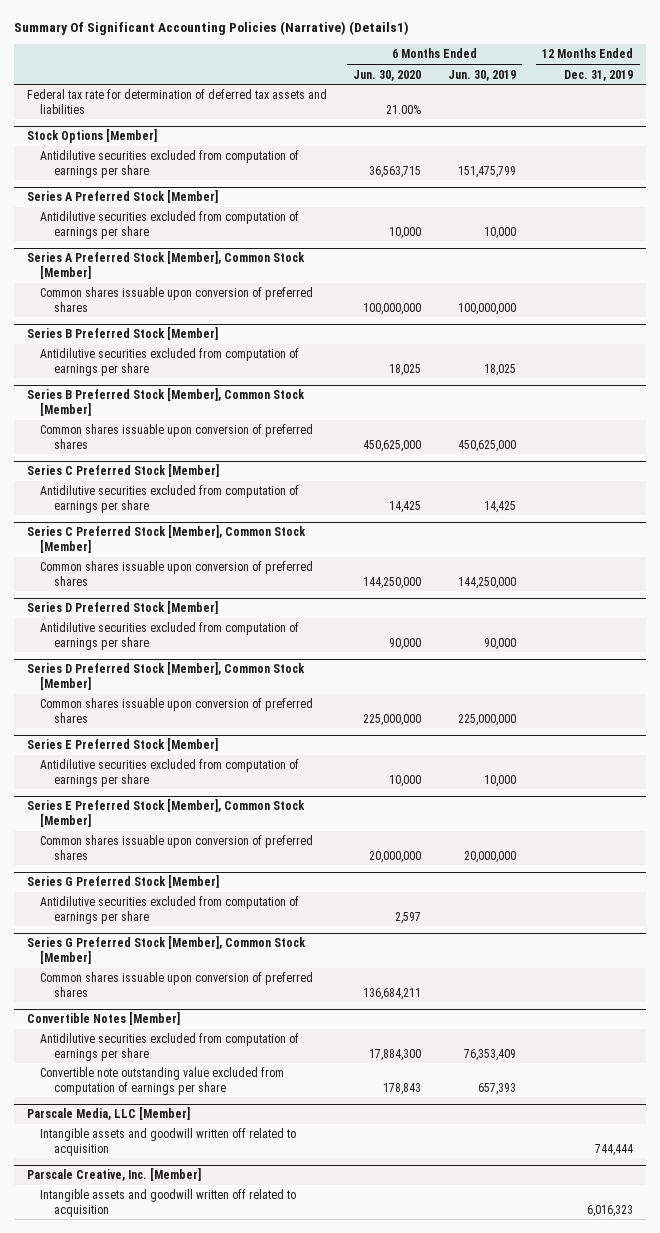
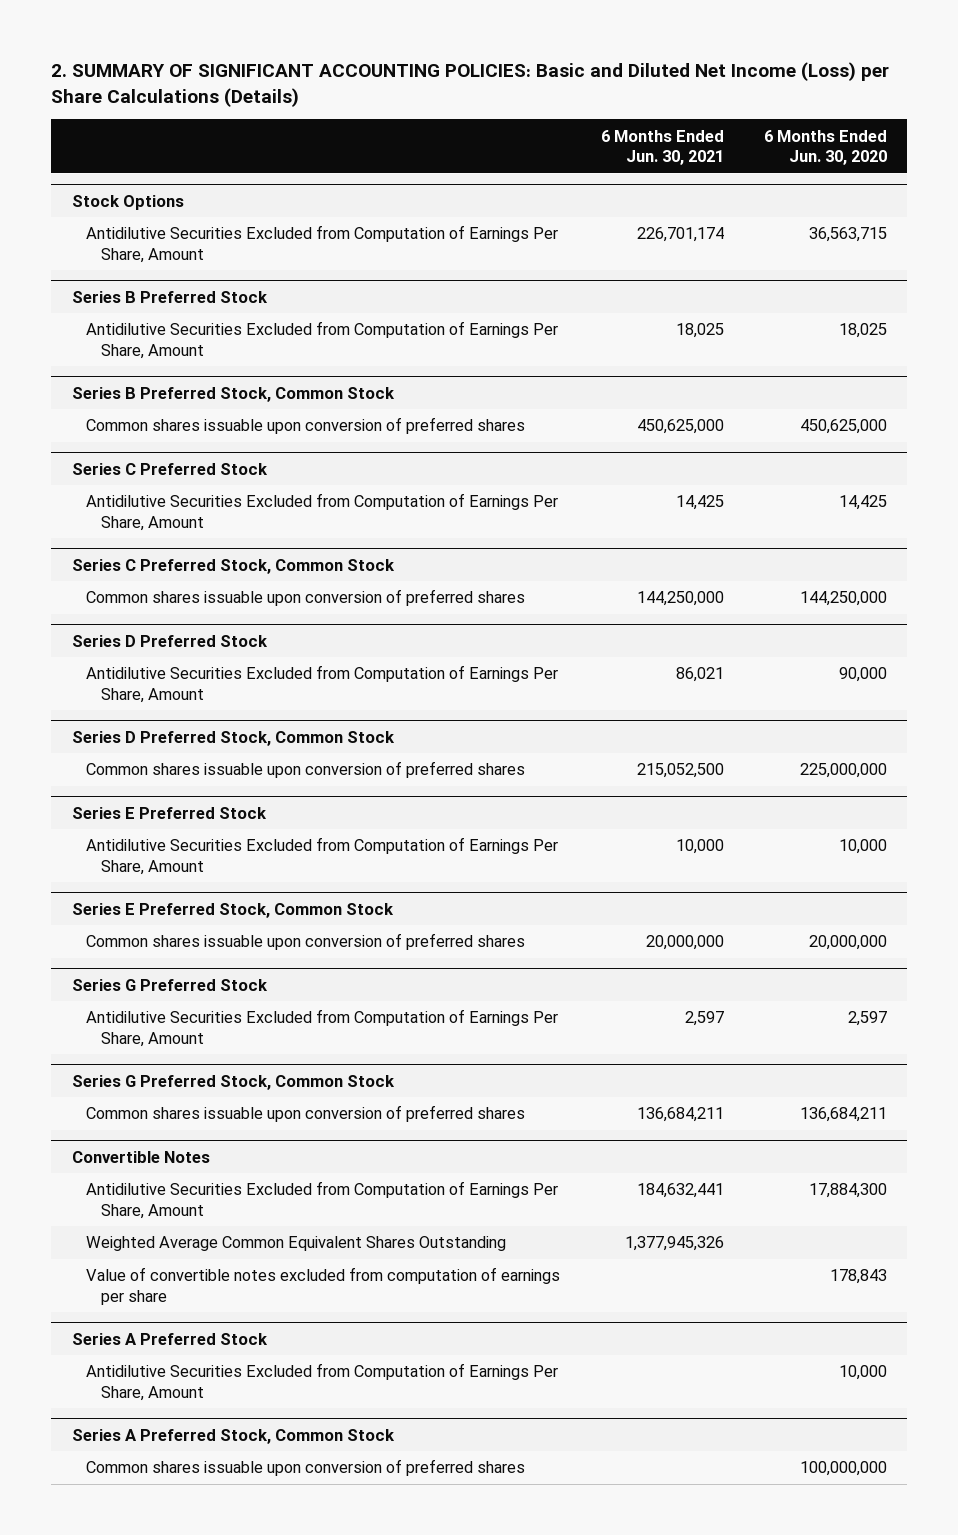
- Summary Of Significant Accounting Policies (Narrative) (Details1)
+ 2. SUMMARY OF SIGNIFICANT ACCOUNTING POLICIES: Basic and Diluted Net Income (Loss) per Share Calculations (Details)
- | 6 Months Ended Jun. 30, 2020 | 6 Months Ended Jun. 30, 2019 | 12 Months Ended Dec. 31, 2019
+ | 6 Months Ended Jun. 30, 2021 | 6 Months Ended Jun. 30, 2020
- Federal tax rate for determination of deferred tax assets and liabilities | 21.00% | |
- Stock Options [Member]
- Antidilutive securities excluded from computation of earnings per share | 36,563,715 | 151,475,799 |
- Series A Preferred Stock [Member]
- Antidilutive securities excluded from computation of earnings per share | 10,000 | 10,000 |
- Series A Preferred Stock [Member], Common Stock [Member]
- Common shares issuable upon conversion of preferred shares | 100,000,000 | 100,000,000 |
- Series B Preferred Stock [Member]
- Antidilutive securities excluded from computation of earnings per share | 18,025 | 18,025 |
- Series B Preferred Stock [Member], Common Stock [Member]
+ Stock Options
+ Antidilutive Securities Excluded from Computation of Earnings Per Share, Amount | 226,701,174 | 36,563,715
+ Series B Preferred Stock
+ Antidilutive Securities Excluded from Computation of Earnings Per Share, Amount | 18,025 | 18,025
+ Series B Preferred Stock, Common Stock
- Series C Preferred Stock [Member]
- Antidilutive securities excluded from computation of earnings per share | 14,425 | 14,425 |
- Series C Preferred Stock [Member], Common Stock [Member]
+ Series C Preferred Stock
+ Antidilutive Securities Excluded from Computation of Earnings Per Share, Amount | 14,425 | 14,425
+ Series C Preferred Stock, Common Stock
- Series D Preferred Stock [Member]
- Antidilutive securities excluded from computation of earnings per share | 90,000 | 90,000 |
- Series D Preferred Stock [Member], Common Stock [Member]
+ Series D Preferred Stock
+ Antidilutive Securities Excluded from Computation of Earnings Per Share, Amount | 86,021 | 90,000
+ Series D Preferred Stock, Common Stock
- Series E Preferred Stock [Member]
- Antidilutive securities excluded from computation of earnings per share | 10,000 | 10,000 |
- Series E Preferred Stock [Member], Common Stock [Member]
+ Series E Preferred Stock
+ Antidilutive Securities Excluded from Computation of Earnings Per Share, Amount | 10,000 | 10,000
+ Series E Preferred Stock, Common Stock
- Series G Preferred Stock [Member]
- Antidilutive securities excluded from computation of earnings per share | 2,597 | |
- Series G Preferred Stock [Member], Common Stock [Member]
+ Series G Preferred Stock
+ Antidilutive Securities Excluded from Computation of Earnings Per Share, Amount | 2,597 | 2,597
+ Series G Preferred Stock, Common Stock
- Convertible Notes [Member]
- Antidilutive securities excluded from computation of earnings per share | 17,884,300 | 76,353,409 |
- Convertible note outstanding value excluded from computation of earnings per share | 178,843 | 657,393 |
- Parscale Media, LLC [Member]
- Intangible assets and goodwill written off related to acquisition | | | 744,444
- Parscale Creative, Inc. [Member]
- Intangible assets and goodwill written off related to acquisition | | | 6,016,323
+ Convertible Notes
+ Antidilutive Securities Excluded from Computation of Earnings Per Share, Amount | 184,632,441 | 17,884,300
+ Weighted Average Common Equivalent Shares Outstanding | 1,377,945,326 |
+ Value of convertible notes excluded from computation of earnings per share | | 178,843
+ Series A Preferred Stock
+ Antidilutive Securities Excluded from Computation of Earnings Per Share, Amount | | 10,000
+ Series A Preferred Stock, Common Stock
+ Common shares issuable upon conversion of preferred shares | | 100,000,000

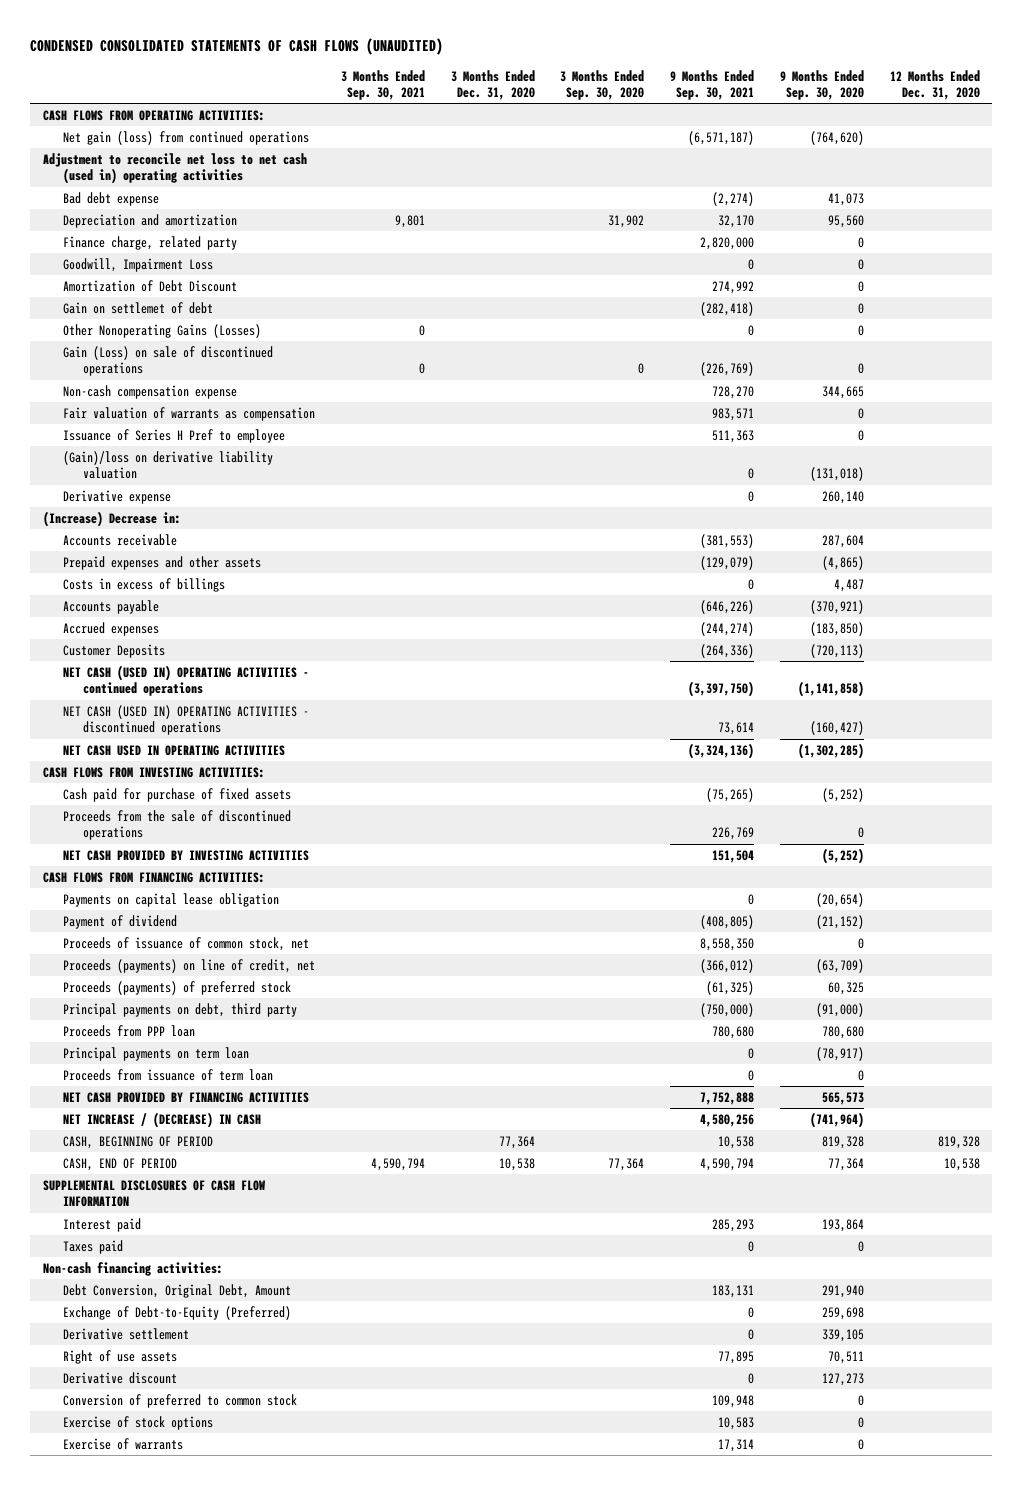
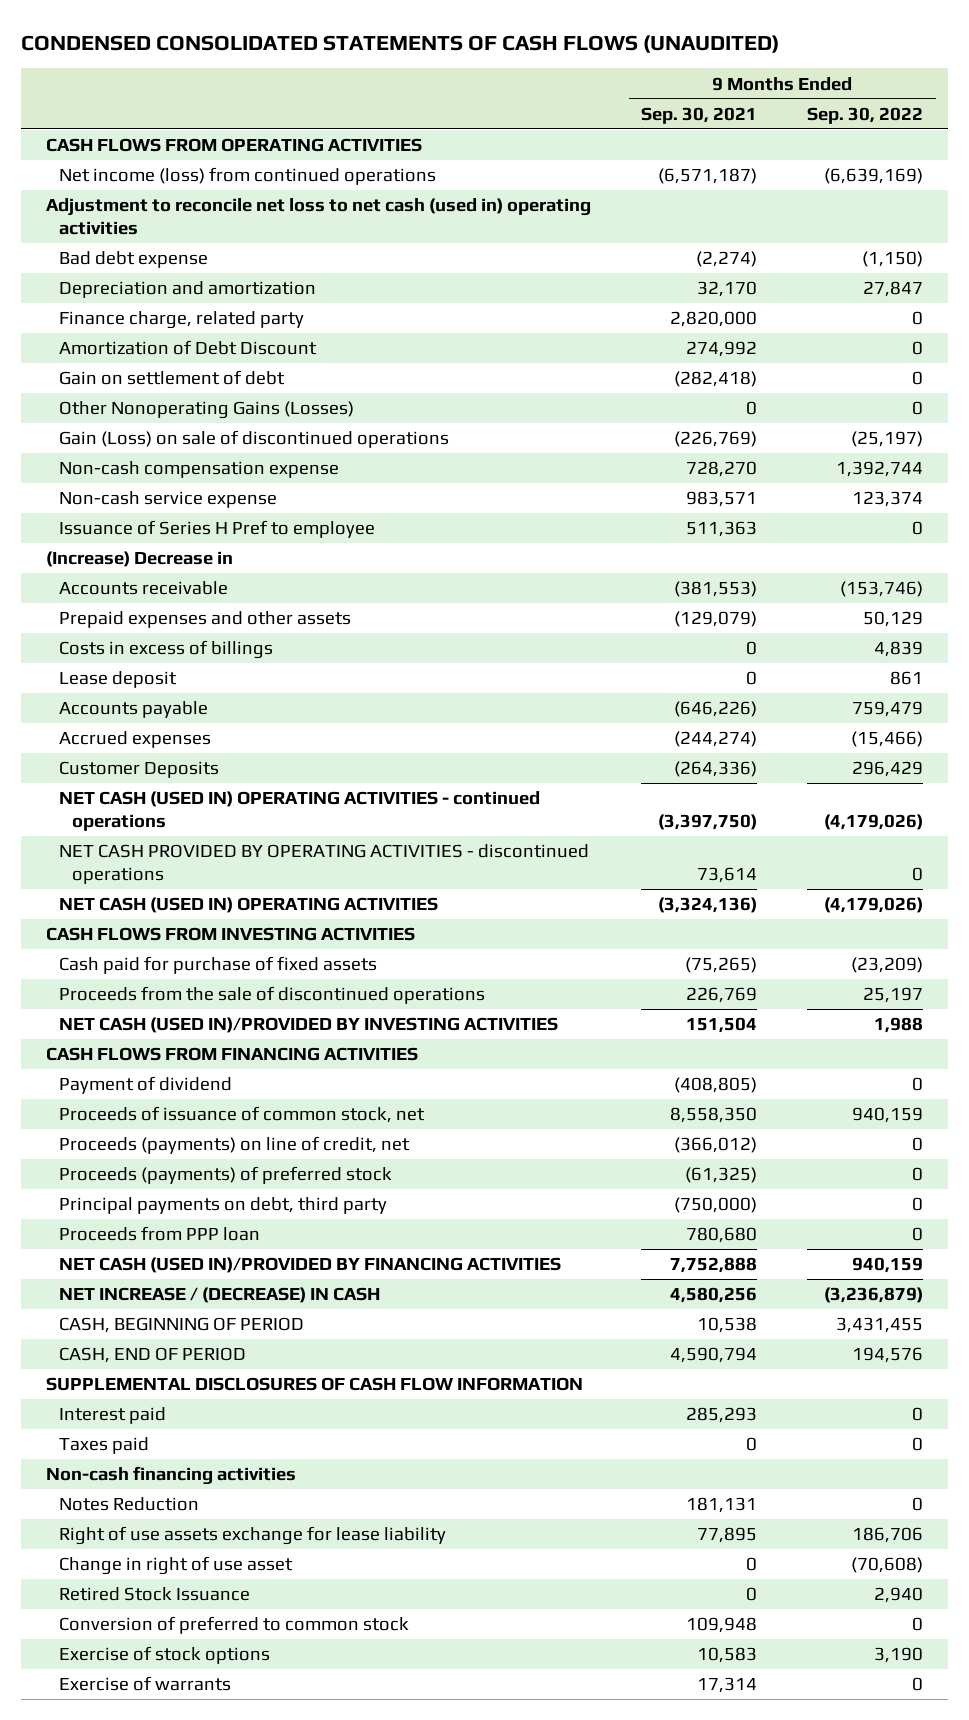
- | 3 Months Ended Sep. 30, 2021 | 3 Months Ended Dec. 31, 2020 | 3 Months Ended Sep. 30, 2020 | 9 Months Ended Sep. 30, 2021 | 9 Months Ended Sep. 30, 2020 | 12 Months Ended Dec. 31, 2020
+ | 9 Months Ended Sep. 30, 2021 | 9 Months Ended Sep. 30, 2022
- CASH FLOWS FROM OPERATING ACTIVITIES:
- Net gain (loss) from continued operations | | | | (6,571,187) | (764,620) |
+ CASH FLOWS FROM OPERATING ACTIVITIES
+ Net income (loss) from continued operations | (6,571,187) | (6,639,169)
- Goodwill, Impairment Loss | | | | 0 | 0 |
- Gain on settlemet of debt | | | | (282,418) | 0 |
+ Gain on settlement of debt | (282,418) | 0
- Fair valuation of warrants as compensation | | | | 983,571 | 0 |
+ Non-cash service expense | 983,571 | 123,374
- (Gain)/loss on derivative liability valuation | | | | 0 | (131,018) |
- Derivative expense | | | | 0 | 260,140 |
- (Increase) Decrease in:
+ (Increase) Decrease in
+ Lease deposit | 0 | 861
- NET CASH (USED IN) OPERATING ACTIVITIES - discontinued operations | | | | 73,614 | (160,427) |
- NET CASH USED IN OPERATING ACTIVITIES | | | | (3,324,136) | (1,302,285) |
- CASH FLOWS FROM INVESTING ACTIVITIES:
+ NET CASH PROVIDED BY OPERATING ACTIVITIES - discontinued operations | 73,614 | 0
+ NET CASH (USED IN) OPERATING ACTIVITIES | (3,324,136) | (4,179,026)
+ CASH FLOWS FROM INVESTING ACTIVITIES
- NET CASH PROVIDED BY INVESTING ACTIVITIES | | | | 151,504 | (5,252) |
- CASH FLOWS FROM FINANCING ACTIVITIES:
- Payments on capital lease obligation | | | | 0 | (20,654) |
+ NET CASH (USED IN)/PROVIDED BY INVESTING ACTIVITIES | 151,504 | 1,988
+ CASH FLOWS FROM FINANCING ACTIVITIES
- Principal payments on term loan | | | | 0 | (78,917) |
- Proceeds from issuance of term loan | | | | 0 | 0 |
- NET CASH PROVIDED BY FINANCING ACTIVITIES | | | | 7,752,888 | 565,573 |
+ NET CASH (USED IN)/PROVIDED BY FINANCING ACTIVITIES | 7,752,888 | 940,159
- Non-cash financing activities:
- Debt Conversion, Original Debt, Amount | | | | 183,131 | 291,940 |
- Exchange of Debt-to-Equity (Preferred) | | | | 0 | 259,698 |
- Derivative settlement | | | | 0 | 339,105 |
- Right of use assets | | | | 77,895 | 70,511 |
- Derivative discount | | | | 0 | 127,273 |
+ Non-cash financing activities
+ Notes Reduction | 181,131 | 0
+ Right of use assets exchange for lease liability | 77,895 | 186,706
+ Change in right of use asset | 0 | (70,608)
+ Retired Stock Issuance | 0 | 2,940

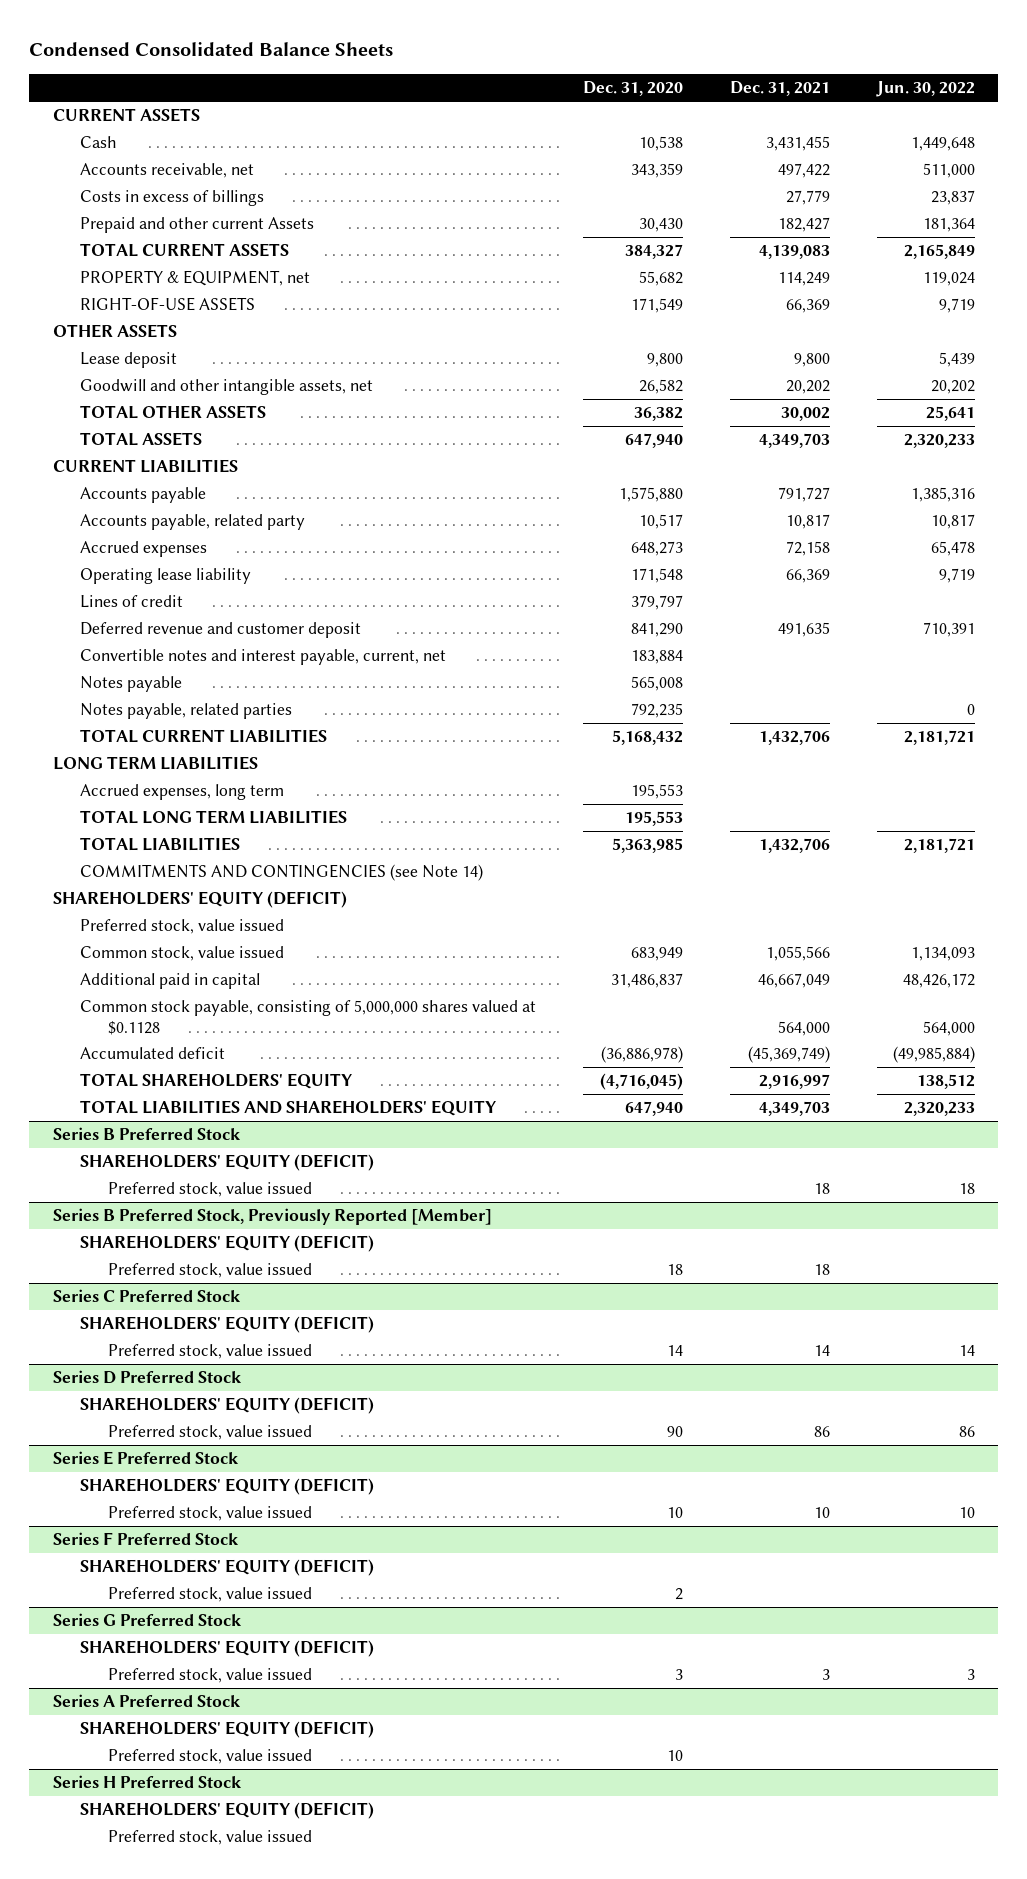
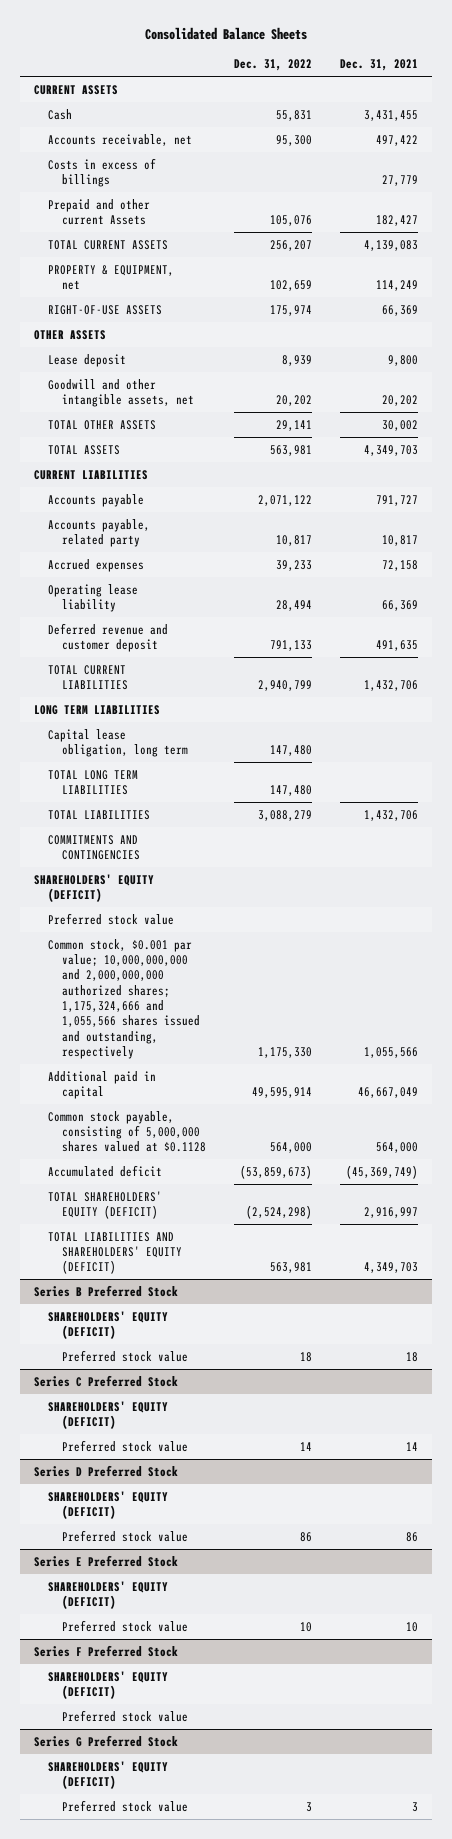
- Condensed Consolidated Balance Sheets
+ Consolidated Balance Sheets
- | Dec. 31, 2020 | Dec. 31, 2021 | Jun. 30, 2022
+ | Dec. 31, 2022 | Dec. 31, 2021
- Lines of credit | 379,797 | |
- Convertible notes and interest payable, current, net | 183,884 | |
- Notes payable | 565,008 | |
- Notes payable, related parties | 792,235 | | 0
- Accrued expenses, long term | 195,553 | |
+ Capital lease obligation, long term | 147,480 |
- COMMITMENTS AND CONTINGENCIES (see Note 14)
+ COMMITMENTS AND CONTINGENCIES
- Preferred stock, value issued
- Common stock, value issued | 683,949 | 1,055,566 | 1,134,093
+ Preferred stock value
+ Common stock, $0.001 par value; 10,000,000,000 and 2,000,000,000 authorized shares; 1,175,324,666 and 1,055,566 shares issued and outstanding, respectively | 1,175,330 | 1,055,566
- TOTAL SHAREHOLDERS' EQUITY | (4,716,045) | 2,916,997 | 138,512
- TOTAL LIABILITIES AND SHAREHOLDERS' EQUITY | 647,940 | 4,349,703 | 2,320,233
+ TOTAL SHAREHOLDERS' EQUITY (DEFICIT) | (2,524,298) | 2,916,997
+ TOTAL LIABILITIES AND SHAREHOLDERS' EQUITY (DEFICIT) | 563,981 | 4,349,703
@ Series B Preferred Stock
- Preferred stock, value issued | | 18 | 18
- Series B Preferred Stock, Previously Reported [Member]
- SHAREHOLDERS' EQUITY (DEFICIT)
- Preferred stock, value issued | 18 | 18 |
@ Series B Preferred Stock
+ Preferred stock value | 18 | 18
@ Series C Preferred Stock
- Preferred stock, value issued | 14 | 14 | 14
+ Preferred stock value | 14 | 14
@ Series D Preferred Stock
- Preferred stock, value issued | 90 | 86 | 86
+ Preferred stock value | 86 | 86
@ Series E Preferred Stock
- Preferred stock, value issued | 10 | 10 | 10
+ Preferred stock value | 10 | 10
@ Series F Preferred Stock
- Preferred stock, value issued | 2 | |
+ Preferred stock value
@ Series G Preferred Stock
- Preferred stock, value issued | 3 | 3 | 3
- Series A Preferred Stock
- SHAREHOLDERS' EQUITY (DEFICIT)
- Preferred stock, value issued | 10 | |
- Series H Preferred Stock
- SHAREHOLDERS' EQUITY (DEFICIT)
- Preferred stock, value issued
@ Series G Preferred Stock
+ Preferred stock value | 3 | 3

